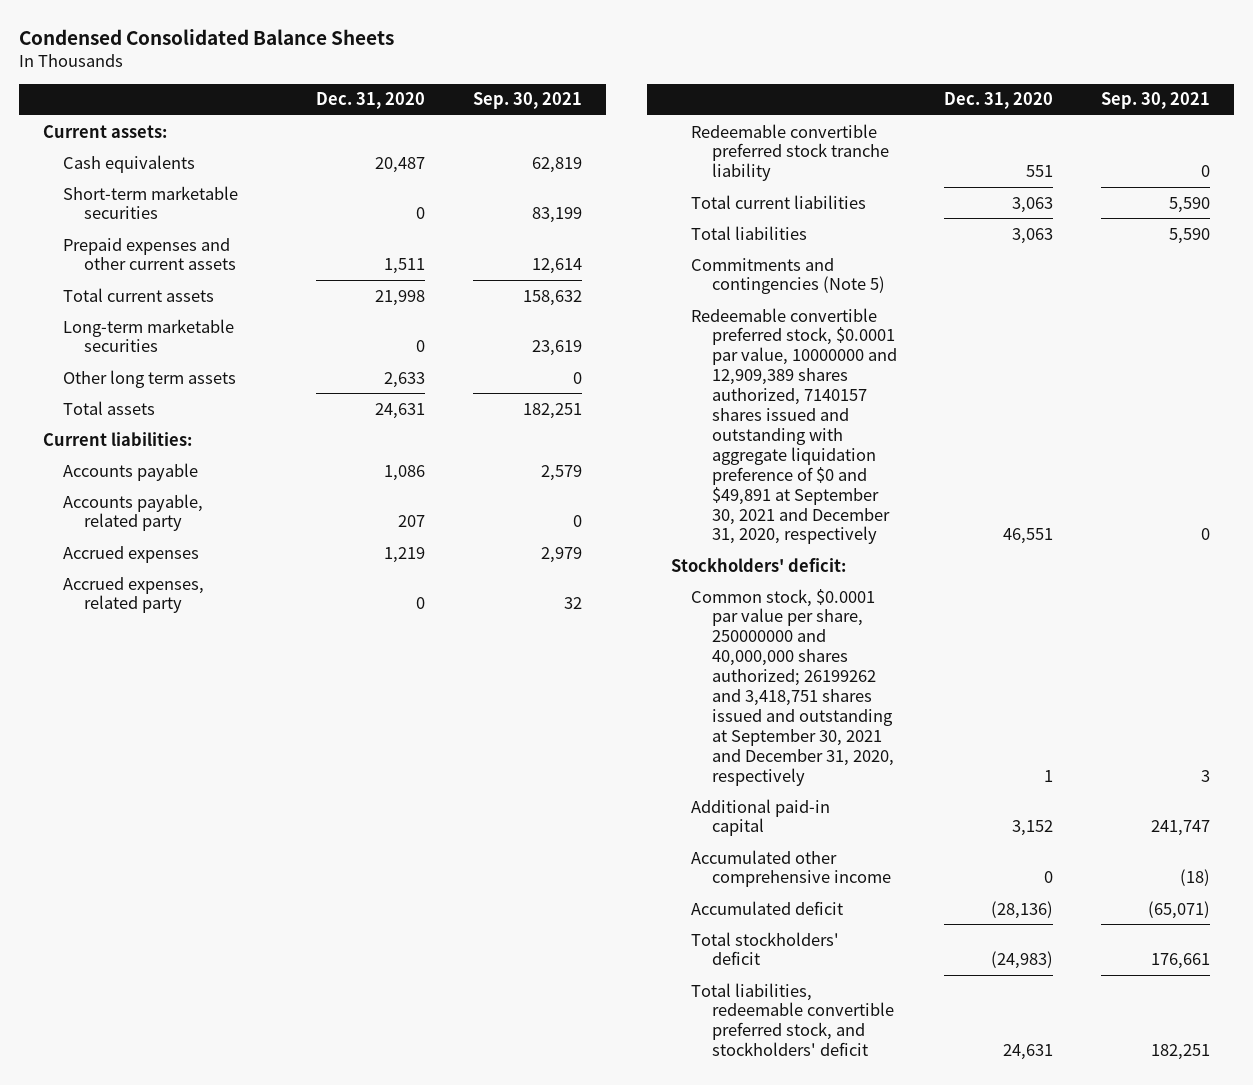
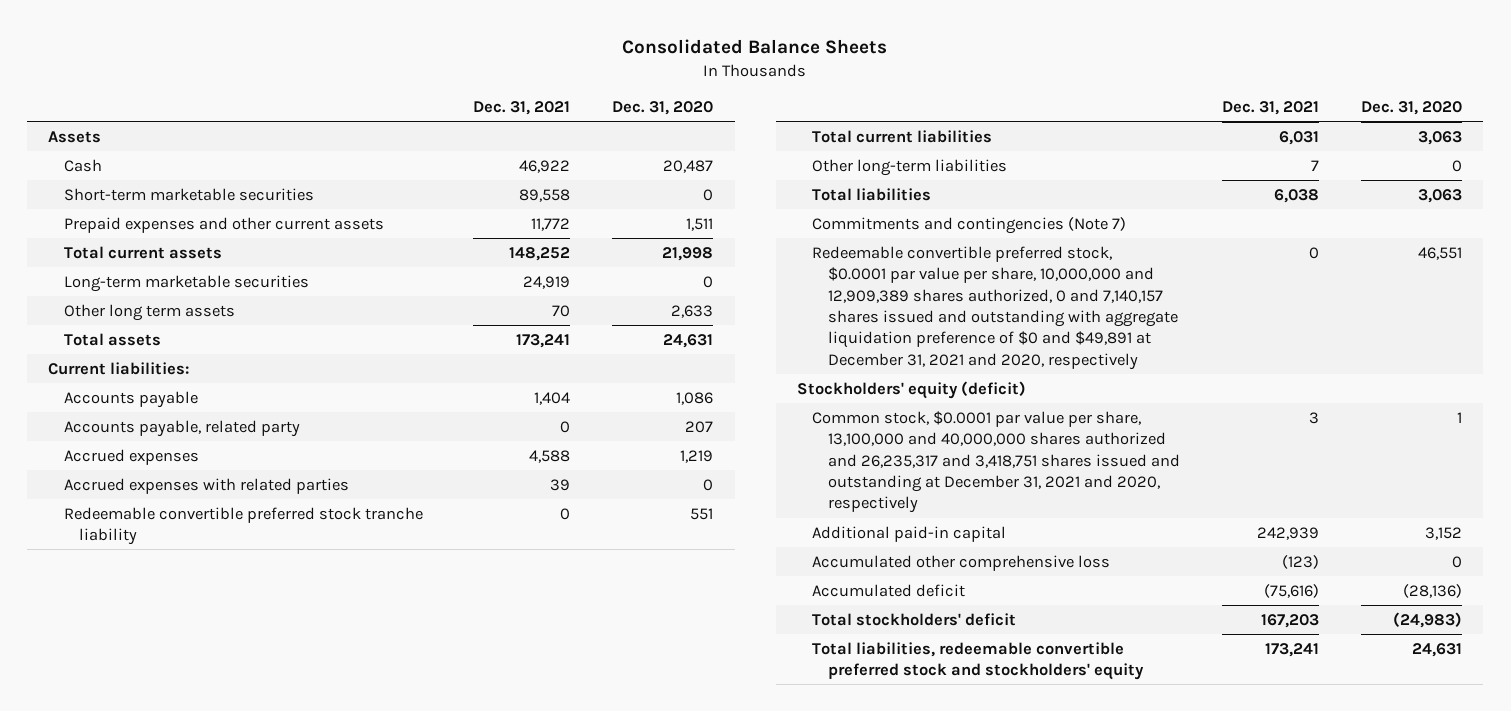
- Condensed Consolidated Balance Sheets
+ Consolidated Balance Sheets
- | Dec. 31, 2020 | Sep. 30, 2021
+ | Dec. 31, 2021 | Dec. 31, 2020
- Current assets:
- Cash equivalents | 20,487 | 62,819
+ Assets
+ Cash | 46,922 | 20,487
- Accrued expenses, related party | 0 | 32
+ Accrued expenses with related parties | 39 | 0
+ Other long-term liabilities | 7 | 0
- Commitments and contingencies (Note 5)
- Redeemable convertible preferred stock, $0.0001 par value, 10000000 and 12,909,389 shares authorized, 7140157 shares issued and outstanding with aggregate liquidation preference of $0 and $49,891 at September 30, 2021 and December 31, 2020, respectively | 46,551 | 0
- Stockholders' deficit:
- Common stock, $0.0001 par value per share, 250000000 and 40,000,000 shares authorized; 26199262 and 3,418,751 shares issued and outstanding at September 30, 2021 and December 31, 2020, respectively | 1 | 3
+ Commitments and contingencies (Note 7)
+ Redeemable convertible preferred stock, $0.0001 par value per share, 10,000,000 and 12,909,389 shares authorized, 0 and 7,140,157 shares issued and outstanding with aggregate liquidation preference of $0 and $49,891 at December 31, 2021 and 2020, respectively | 0 | 46,551
+ Stockholders' equity (deficit)
+ Common stock, $0.0001 par value per share, 13,100,000 and 40,000,000 shares authorized and 26,235,317 and 3,418,751 shares issued and outstanding at December 31, 2021 and 2020, respectively | 3 | 1
- Accumulated other comprehensive income | 0 | (18)
+ Accumulated other comprehensive loss | (123) | 0
- Total liabilities, redeemable convertible preferred stock, and stockholders' deficit | 24,631 | 182,251
+ Total liabilities, redeemable convertible preferred stock and stockholders' equity | 173,241 | 24,631

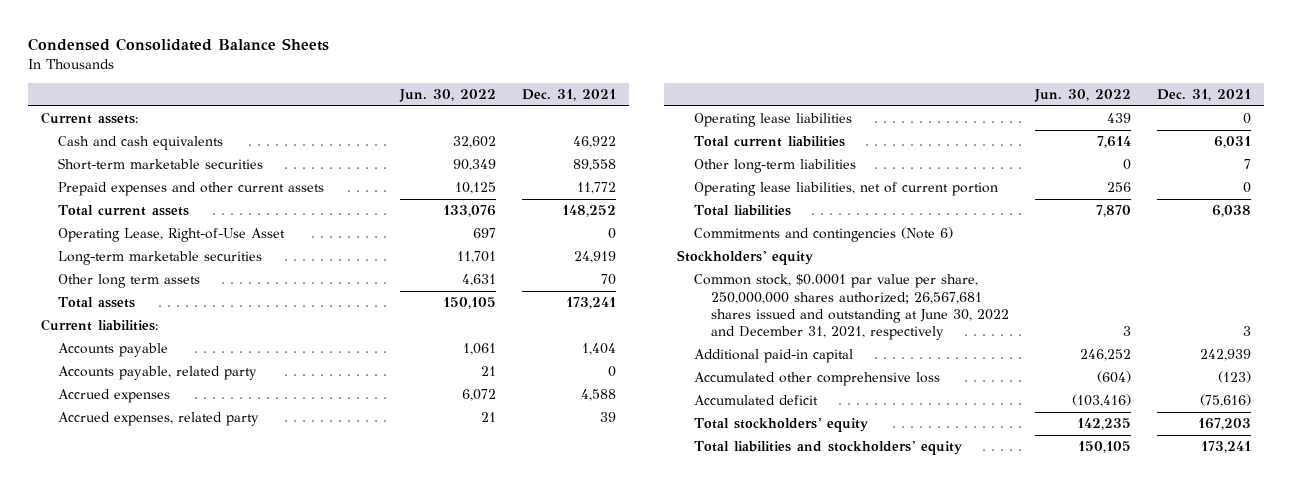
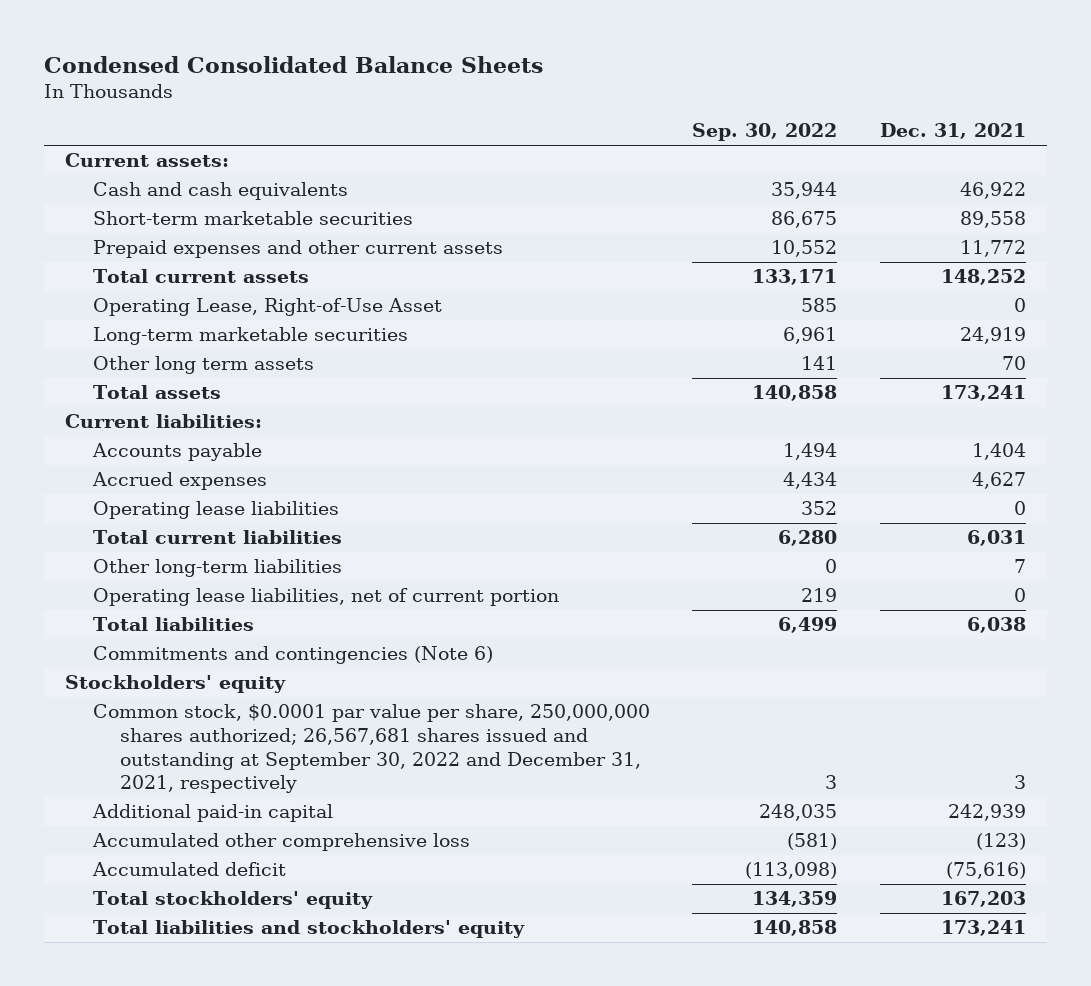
- | Jun. 30, 2022 | Dec. 31, 2021
+ | Sep. 30, 2022 | Dec. 31, 2021
- Accounts payable, related party | 21 | 0
- Accrued expenses | 6,072 | 4,588
- Accrued expenses, related party | 21 | 39
+ Accrued expenses | 4,434 | 4,627
- Common stock, $0.0001 par value per share, 250,000,000 shares authorized; 26,567,681 shares issued and outstanding at June 30, 2022 and December 31, 2021, respectively | 3 | 3
+ Common stock, $0.0001 par value per share, 250,000,000 shares authorized; 26,567,681 shares issued and outstanding at September 30, 2022 and December 31, 2021, respectively | 3 | 3

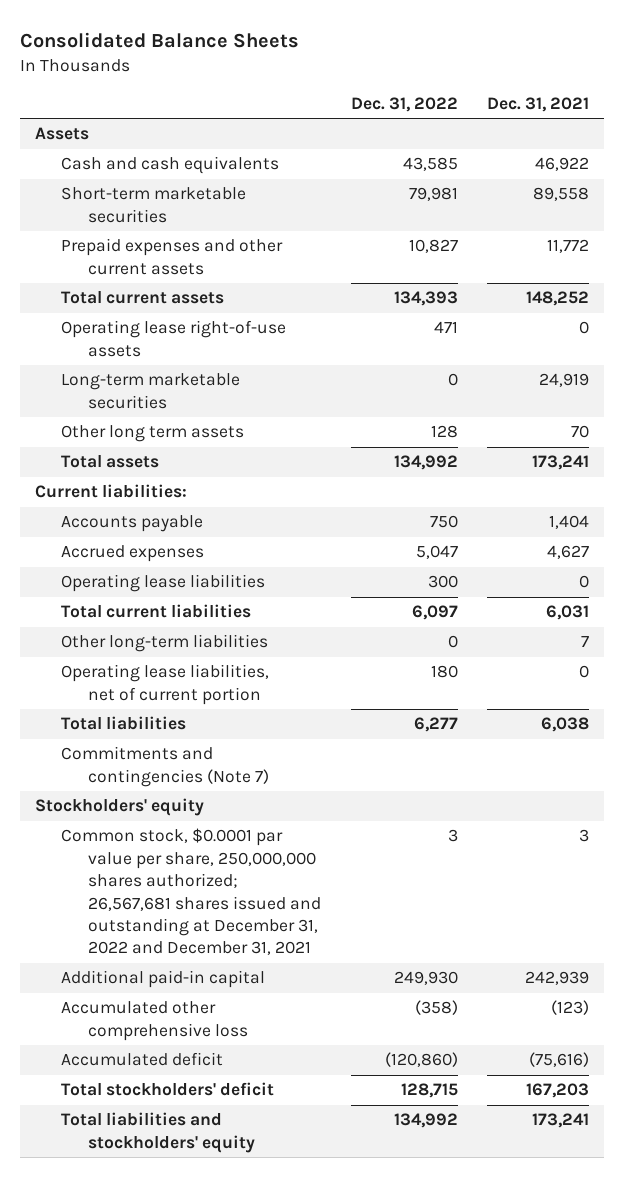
- Condensed Consolidated Balance Sheets
+ Consolidated Balance Sheets
- | Sep. 30, 2022 | Dec. 31, 2021
+ | Dec. 31, 2022 | Dec. 31, 2021
- Current assets:
+ Assets
- Operating Lease, Right-of-Use Asset | 585 | 0
+ Operating lease right-of-use assets | 471 | 0
- Commitments and contingencies (Note 6)
+ Commitments and contingencies (Note 7)
- Common stock, $0.0001 par value per share, 250,000,000 shares authorized; 26,567,681 shares issued and outstanding at September 30, 2022 and December 31, 2021, respectively | 3 | 3
+ Common stock, $0.0001 par value per share, 250,000,000 shares authorized; 26,567,681 shares issued and outstanding at December 31, 2022 and December 31, 2021 | 3 | 3
- Total stockholders' equity | 134,359 | 167,203
+ Total stockholders' deficit | 128,715 | 167,203

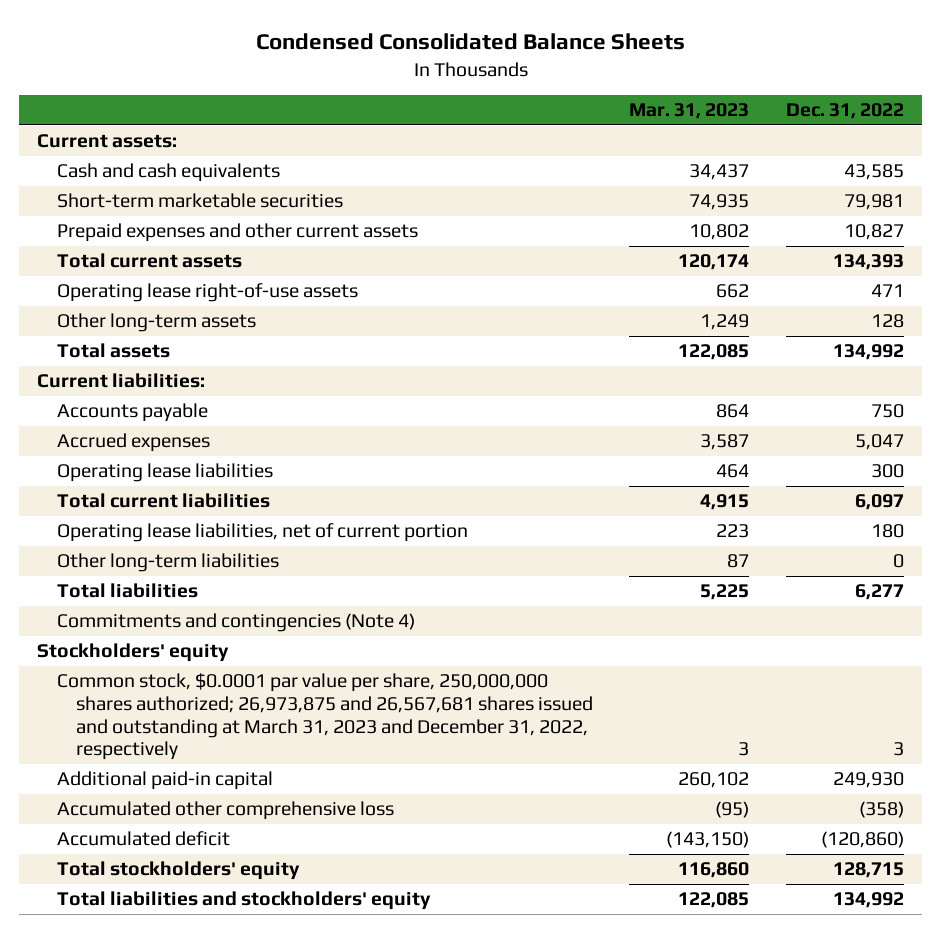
- Consolidated Balance Sheets
+ Condensed Consolidated Balance Sheets
- | Dec. 31, 2022 | Dec. 31, 2021
+ | Mar. 31, 2023 | Dec. 31, 2022
- Assets
+ Current assets:
- Long-term marketable securities | 0 | 24,919
- Other long term assets | 128 | 70
+ Other long-term assets | 1,249 | 128
moved down: Other long-term liabilities | 87 | 0
- Commitments and contingencies (Note 7)
+ Commitments and contingencies (Note 4)
- Common stock, $0.0001 par value per share, 250,000,000 shares authorized; 26,567,681 shares issued and outstanding at December 31, 2022 and December 31, 2021 | 3 | 3
+ Common stock, $0.0001 par value per share, 250,000,000 shares authorized; 26,973,875 and 26,567,681 shares issued and outstanding at March 31, 2023 and December 31, 2022, respectively | 3 | 3
- Total stockholders' deficit | 128,715 | 167,203
+ Total stockholders' equity | 116,860 | 128,715

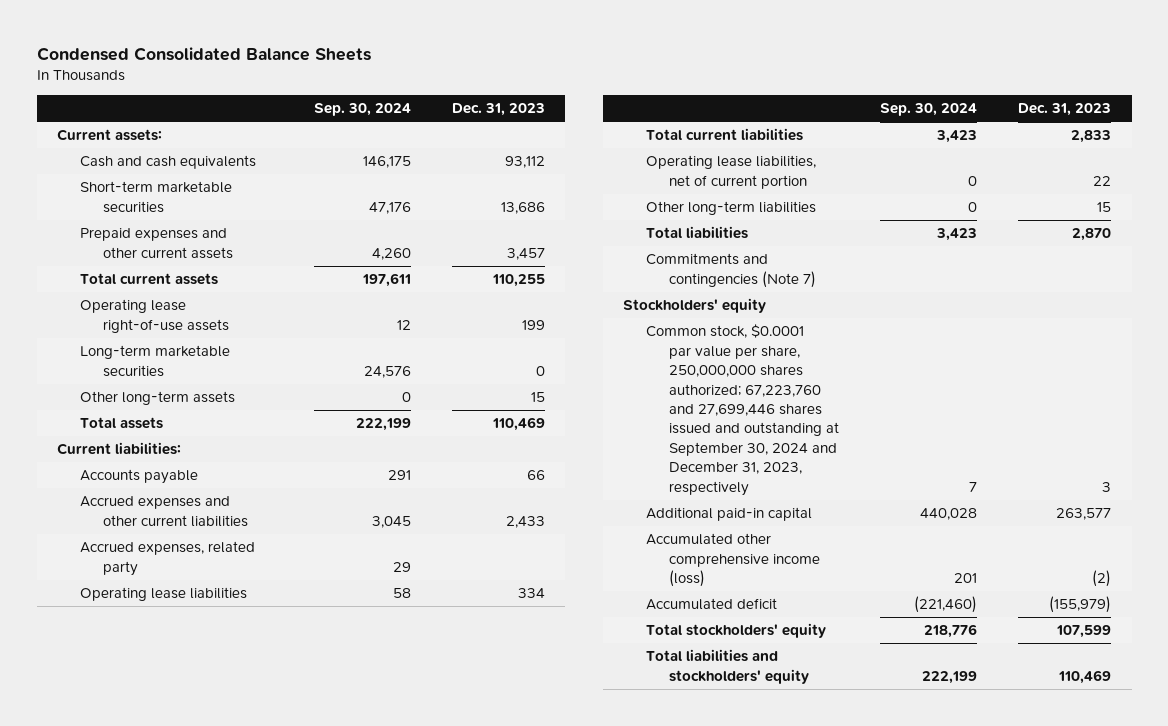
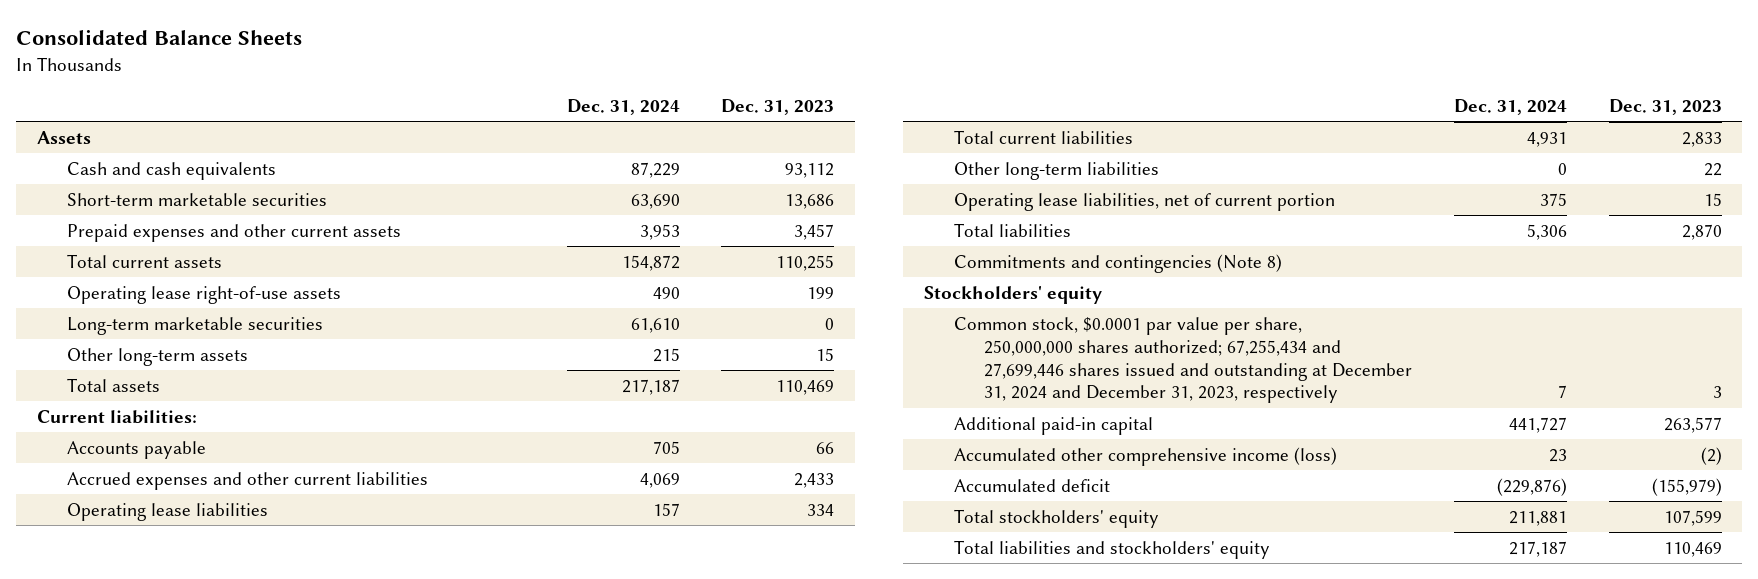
- Condensed Consolidated Balance Sheets
+ Consolidated Balance Sheets
- | Sep. 30, 2024 | Dec. 31, 2023
+ | Dec. 31, 2024 | Dec. 31, 2023
- Current assets:
+ Assets
- Accrued expenses, related party | 29 |
- Operating lease liabilities, net of current portion | 0 | 22
- Other long-term liabilities | 0 | 15
+ Other long-term liabilities | 0 | 22
+ Operating lease liabilities, net of current portion | 375 | 15
- Commitments and contingencies (Note 7)
+ Commitments and contingencies (Note 8)
- Common stock, $0.0001 par value per share, 250,000,000 shares authorized; 67,223,760 and 27,699,446 shares issued and outstanding at September 30, 2024 and December 31, 2023, respectively | 7 | 3
+ Common stock, $0.0001 par value per share, 250,000,000 shares authorized; 67,255,434 and 27,699,446 shares issued and outstanding at December 31, 2024 and December 31, 2023, respectively | 7 | 3

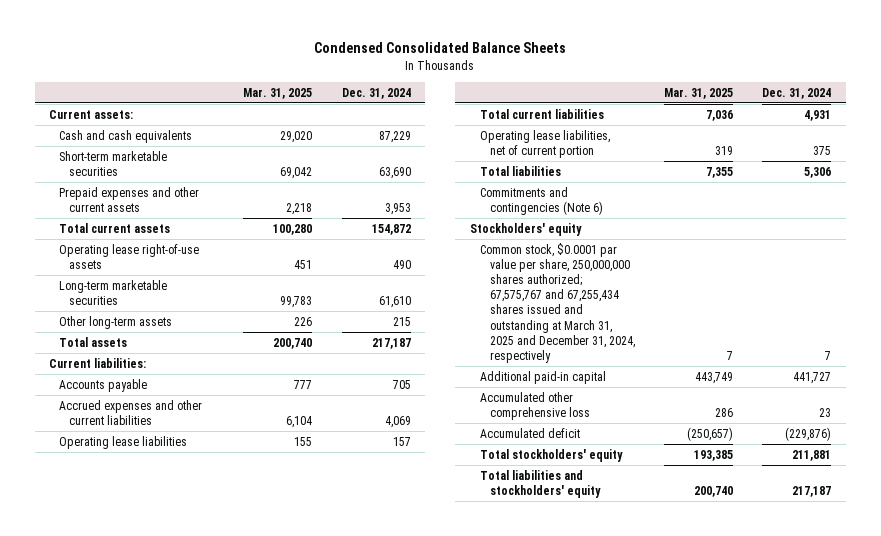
- Consolidated Balance Sheets
+ Condensed Consolidated Balance Sheets
- | Dec. 31, 2024 | Dec. 31, 2023
+ | Mar. 31, 2025 | Dec. 31, 2024
- Assets
+ Current assets:
- Other long-term liabilities | 0 | 22
- Commitments and contingencies (Note 8)
+ Commitments and contingencies (Note 6)
- Common stock, $0.0001 par value per share, 250,000,000 shares authorized; 67,255,434 and 27,699,446 shares issued and outstanding at December 31, 2024 and December 31, 2023, respectively | 7 | 3
+ Common stock, $0.0001 par value per share, 250,000,000 shares authorized; 67,575,767 and 67,255,434 shares issued and outstanding at March 31, 2025 and December 31, 2024, respectively | 7 | 7
- Accumulated other comprehensive income (loss) | 23 | (2)
+ Accumulated other comprehensive loss | 286 | 23

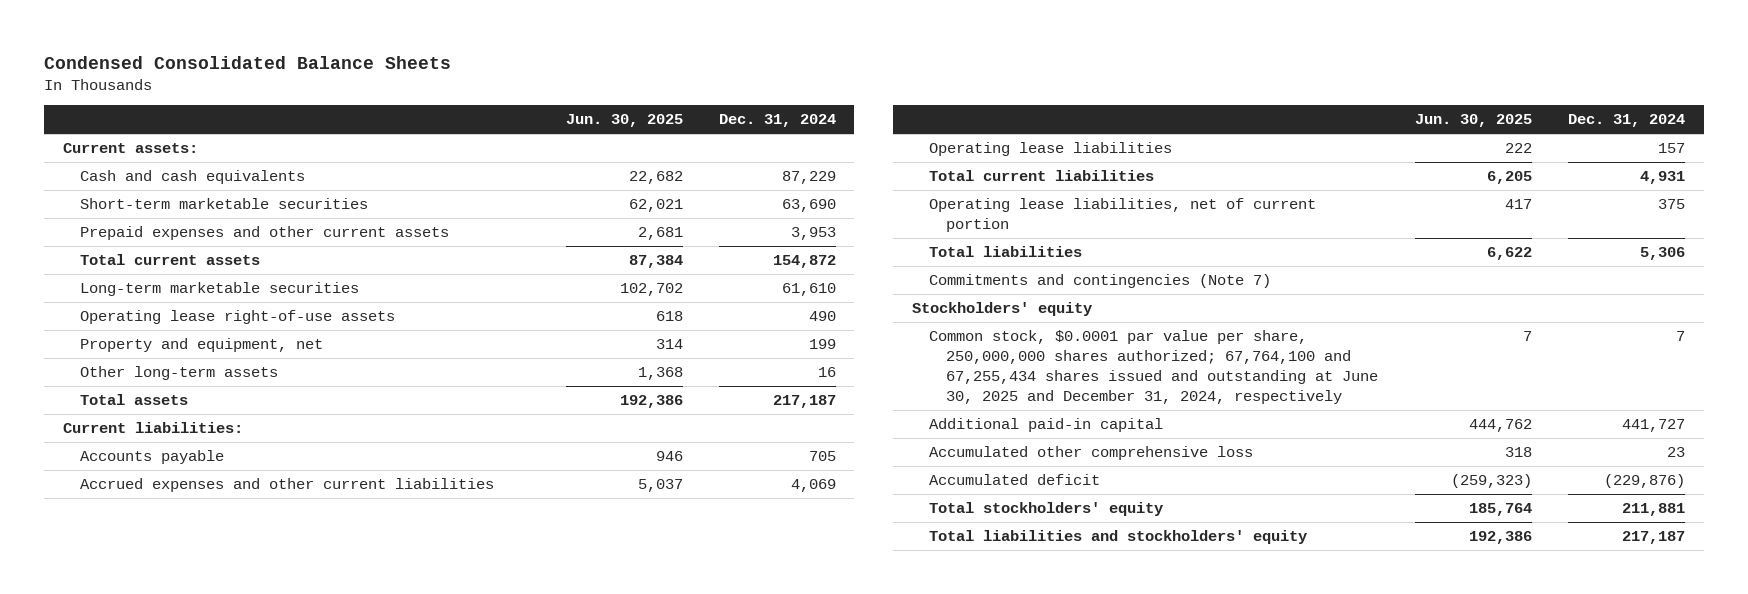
- | Mar. 31, 2025 | Dec. 31, 2024
+ | Jun. 30, 2025 | Dec. 31, 2024
- Other long-term assets | 226 | 215
moved down: Operating lease right-of-use assets | 618 | 490
+ Property and equipment, net | 314 | 199
+ Other long-term assets | 1,368 | 16
- Commitments and contingencies (Note 6)
+ Commitments and contingencies (Note 7)
- Common stock, $0.0001 par value per share, 250,000,000 shares authorized; 67,575,767 and 67,255,434 shares issued and outstanding at March 31, 2025 and December 31, 2024, respectively | 7 | 7
+ Common stock, $0.0001 par value per share, 250,000,000 shares authorized; 67,764,100 and 67,255,434 shares issued and outstanding at June 30, 2025 and December 31, 2024, respectively | 7 | 7

